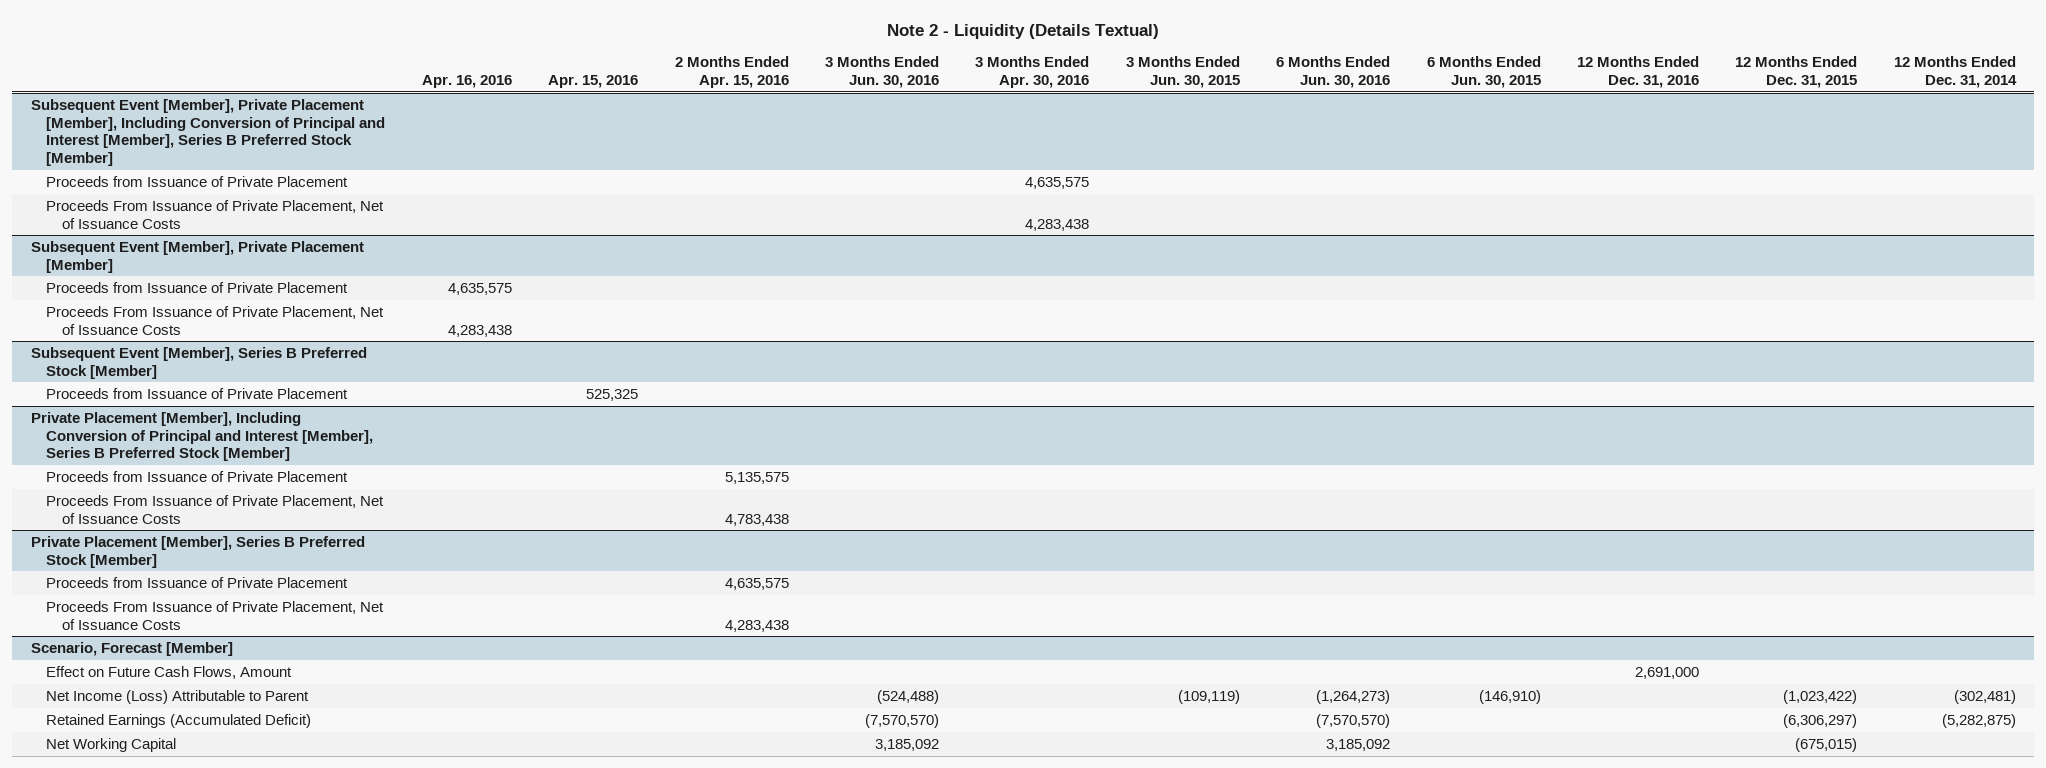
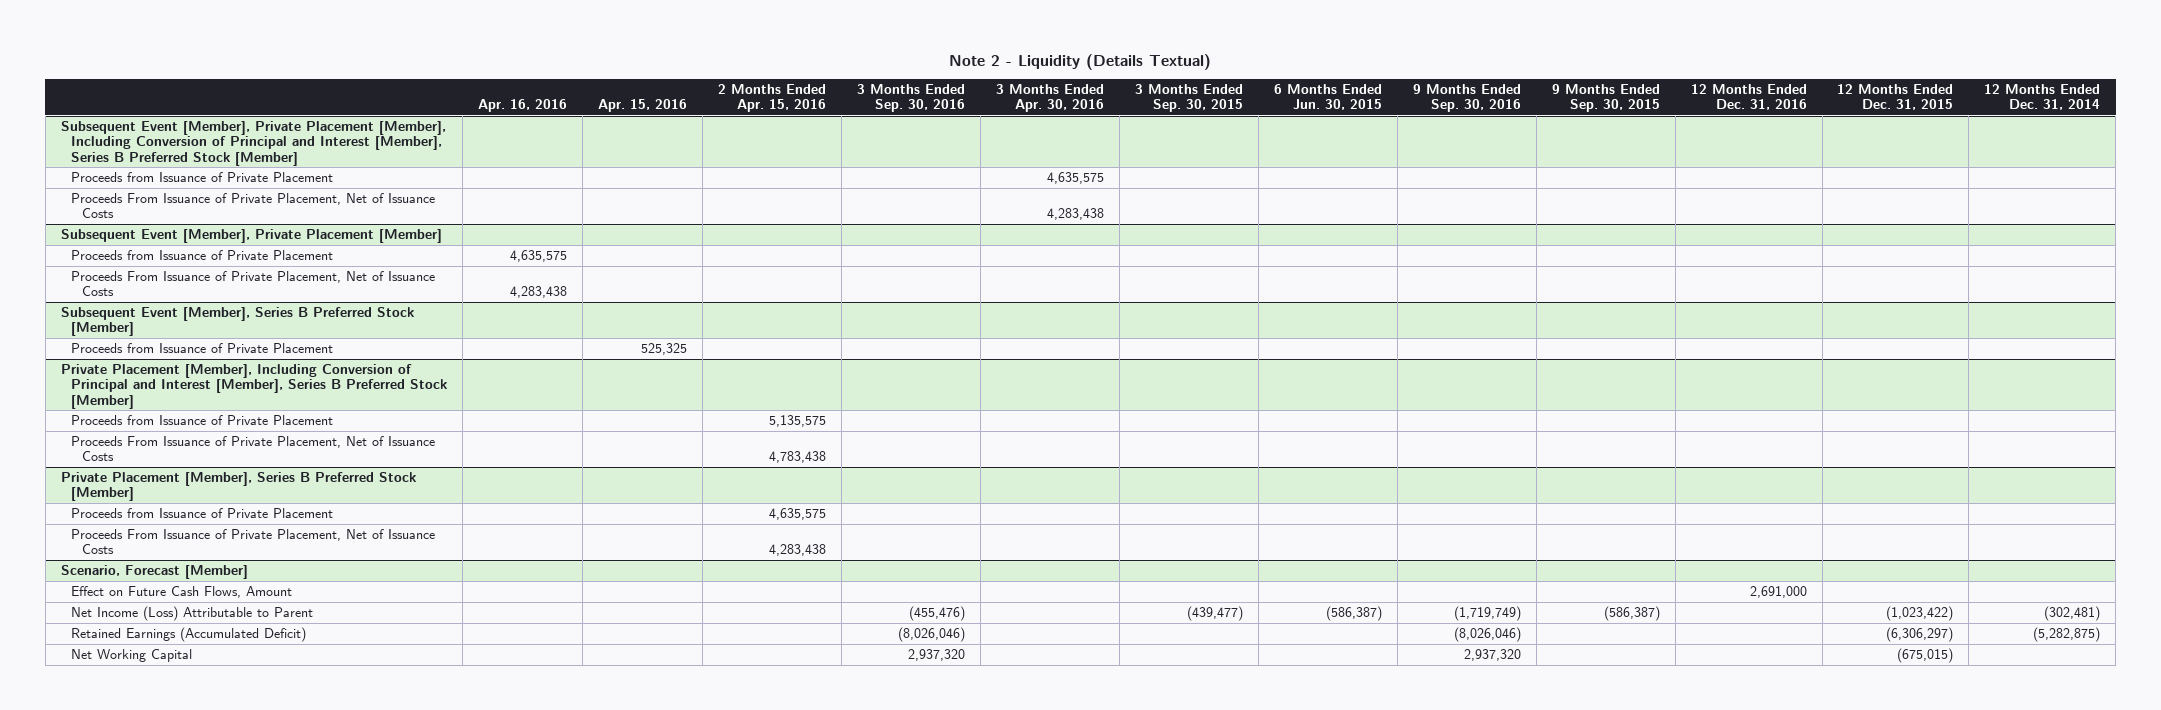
- | Apr. 16, 2016 | Apr. 15, 2016 | 2 Months Ended Apr. 15, 2016 | 3 Months Ended Jun. 30, 2016 | 3 Months Ended Apr. 30, 2016 | 3 Months Ended Jun. 30, 2015 | 6 Months Ended Jun. 30, 2016 | 6 Months Ended Jun. 30, 2015 | 12 Months Ended Dec. 31, 2016 | 12 Months Ended Dec. 31, 2015 | 12 Months Ended Dec. 31, 2014
+ | Apr. 16, 2016 | Apr. 15, 2016 | 2 Months Ended Apr. 15, 2016 | 3 Months Ended Sep. 30, 2016 | 3 Months Ended Apr. 30, 2016 | 3 Months Ended Sep. 30, 2015 | 6 Months Ended Jun. 30, 2015 | 9 Months Ended Sep. 30, 2016 | 9 Months Ended Sep. 30, 2015 | 12 Months Ended Dec. 31, 2016 | 12 Months Ended Dec. 31, 2015 | 12 Months Ended Dec. 31, 2014
@ Scenario, Forecast [Member]
- Net Income (Loss) Attributable to Parent | | | | (524,488) | | (109,119) | (1,264,273) | (146,910) | | (1,023,422) | (302,481)
+ Net Income (Loss) Attributable to Parent | | | | (455,476) | | (439,477) | (586,387) | (1,719,749) | (586,387) | | (1,023,422) | (302,481)

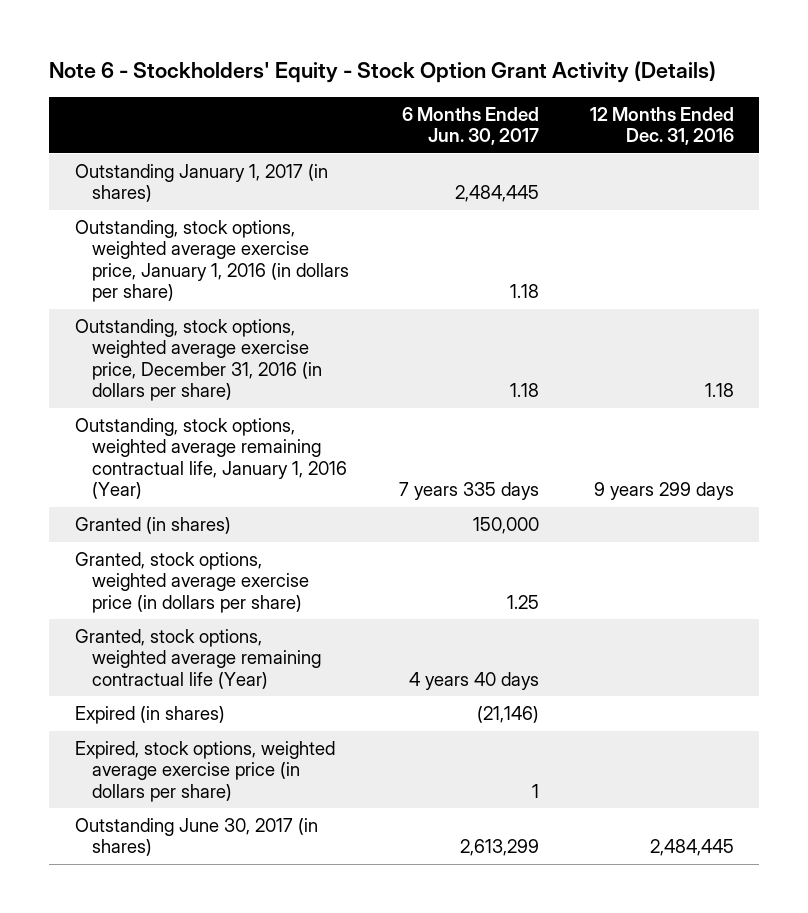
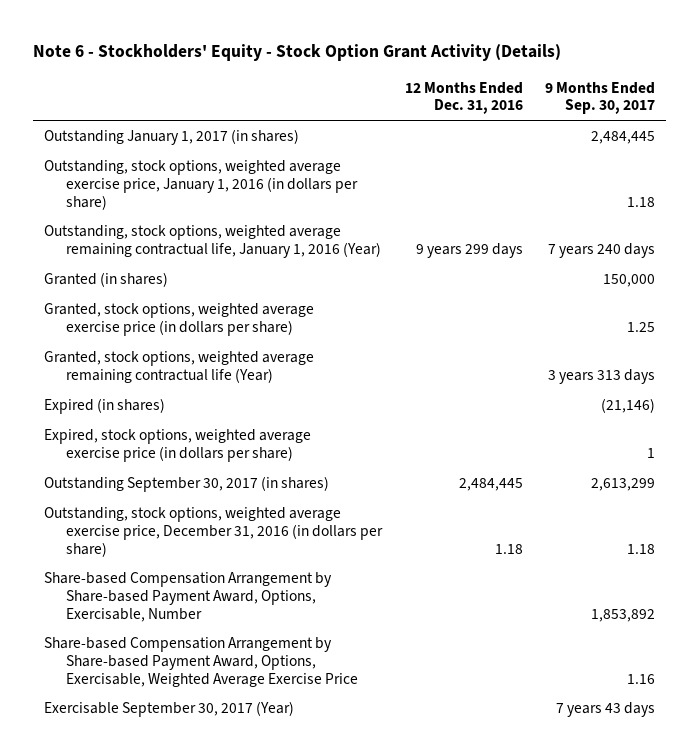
- | 6 Months Ended Jun. 30, 2017 | 12 Months Ended Dec. 31, 2016
+ | 12 Months Ended Dec. 31, 2016 | 9 Months Ended Sep. 30, 2017
- Outstanding June 30, 2017 (in shares) | 2,613,299 | 2,484,445
+ Outstanding September 30, 2017 (in shares) | 2,484,445 | 2,613,299
moved down: Outstanding, stock options, weighted average exercise price, December 31, 2016 (in dollars per share) | 1.18 | 1.18
+ Share-based Compensation Arrangement by Share-based Payment Award, Options, Exercisable, Number | | 1,853,892
+ Share-based Compensation Arrangement by Share-based Payment Award, Options, Exercisable, Weighted Average Exercise Price | | 1.16
+ Exercisable September 30, 2017 (Year) | | 7 years 43 days

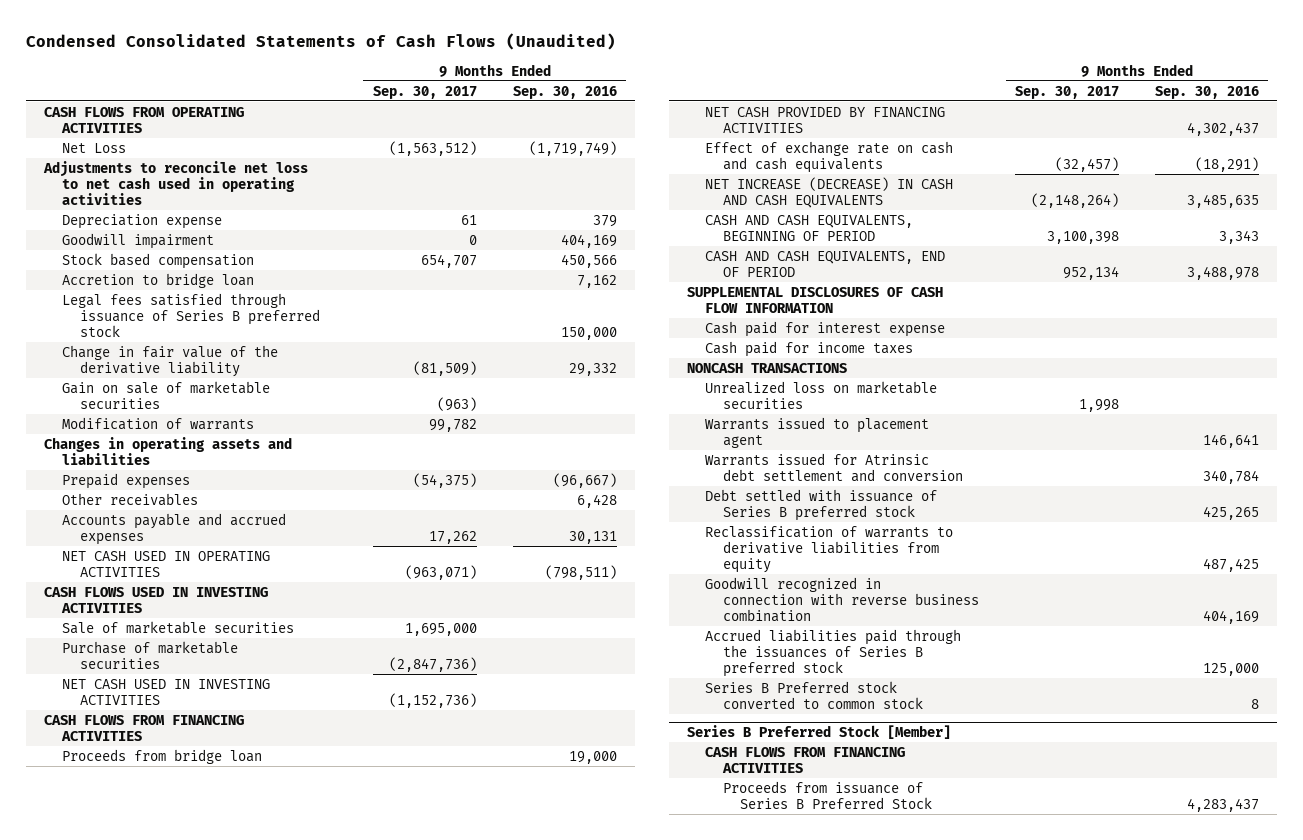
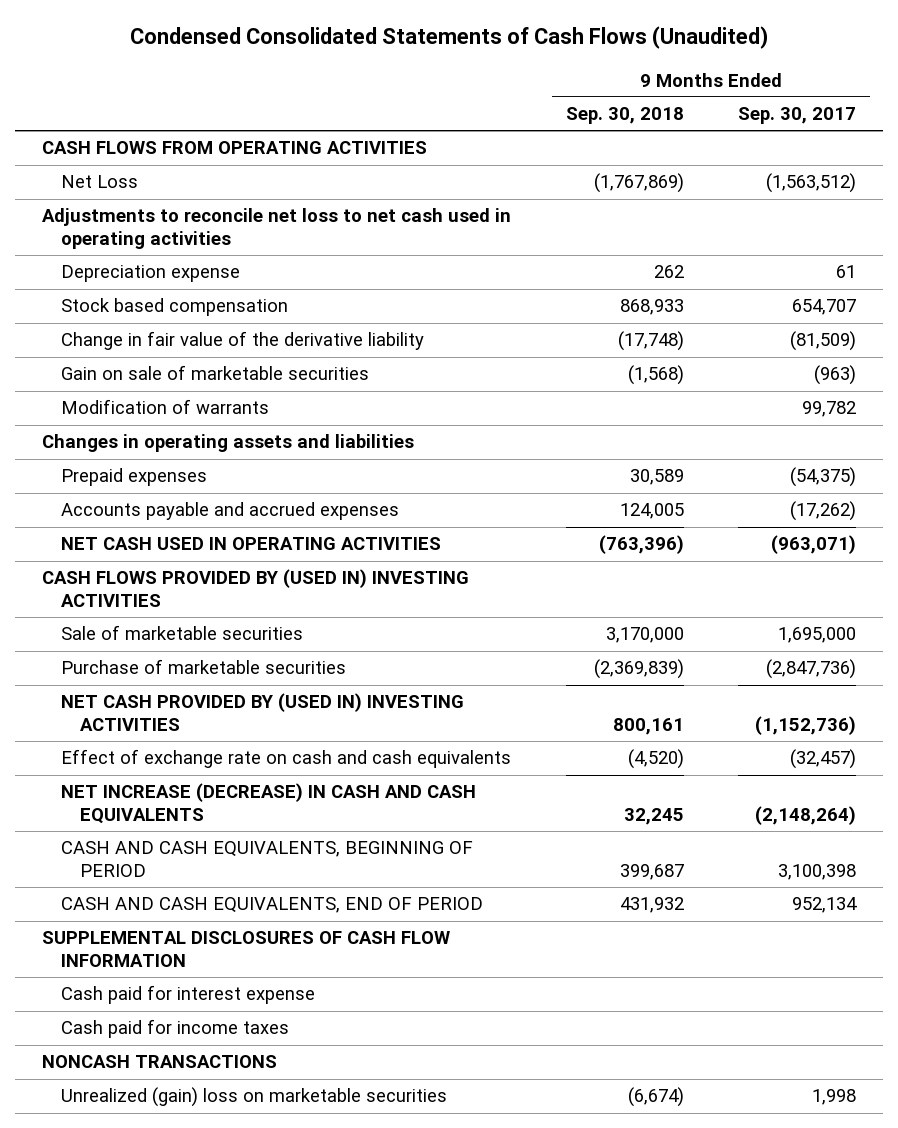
- | 9 Months Ended Sep. 30, 2017 | 9 Months Ended Sep. 30, 2016
+ | 9 Months Ended Sep. 30, 2018 | 9 Months Ended Sep. 30, 2017
- Goodwill impairment | 0 | 404,169
- Accretion to bridge loan | | 7,162
- Legal fees satisfied through issuance of Series B preferred stock | | 150,000
- Other receivables | | 6,428
- Accounts payable and accrued expenses | 17,262 | 30,131
+ Accounts payable and accrued expenses | 124,005 | (17,262)
- CASH FLOWS USED IN INVESTING ACTIVITIES
+ CASH FLOWS PROVIDED BY (USED IN) INVESTING ACTIVITIES
- NET CASH USED IN INVESTING ACTIVITIES | (1,152,736) |
- CASH FLOWS FROM FINANCING ACTIVITIES
- Proceeds from bridge loan | | 19,000
- NET CASH PROVIDED BY FINANCING ACTIVITIES | | 4,302,437
+ NET CASH PROVIDED BY (USED IN) INVESTING ACTIVITIES | 800,161 | (1,152,736)
- Unrealized loss on marketable securities | 1,998 |
- Warrants issued to placement agent | | 146,641
- Warrants issued for Atrinsic debt settlement and conversion | | 340,784
- Debt settled with issuance of Series B preferred stock | | 425,265
- Reclassification of warrants to derivative liabilities from equity | | 487,425
- Goodwill recognized in connection with reverse business combination | | 404,169
- Accrued liabilities paid through the issuances of Series B preferred stock | | 125,000
- Series B Preferred stock converted to common stock | | 8
- Series B Preferred Stock [Member]
- CASH FLOWS FROM FINANCING ACTIVITIES
- Proceeds from issuance of Series B Preferred Stock | | 4,283,437
+ Unrealized (gain) loss on marketable securities | (6,674) | 1,998

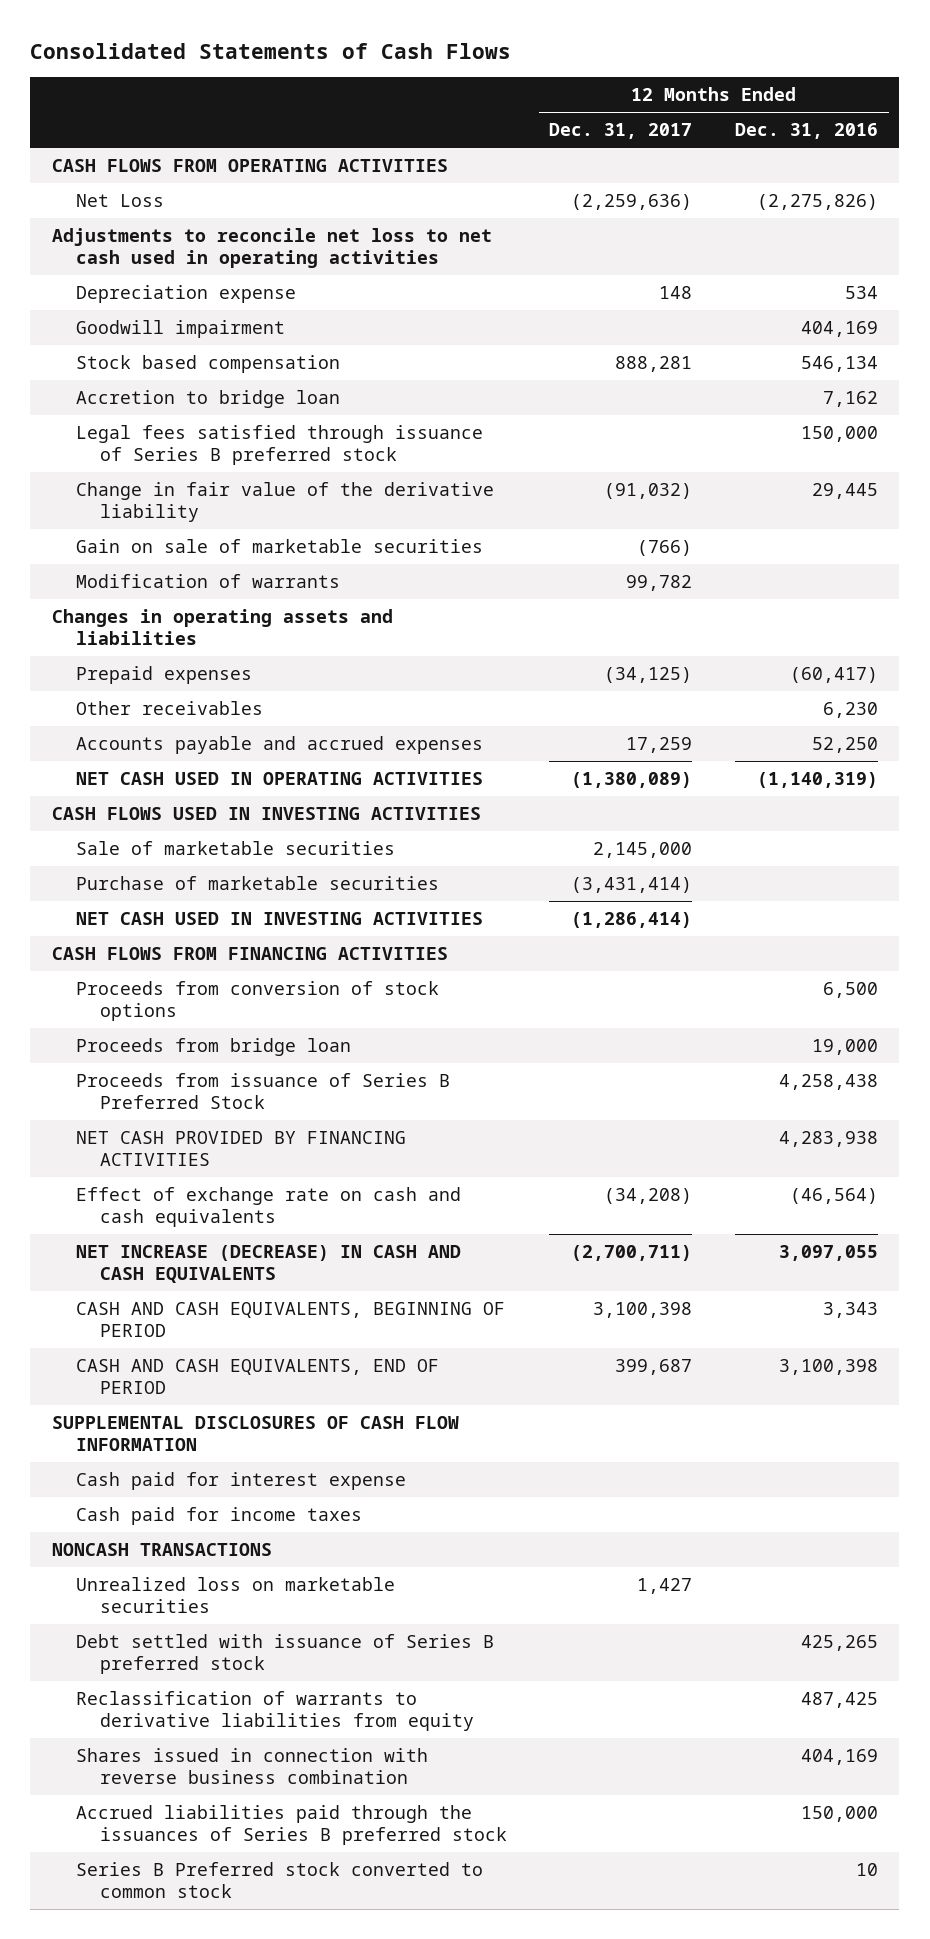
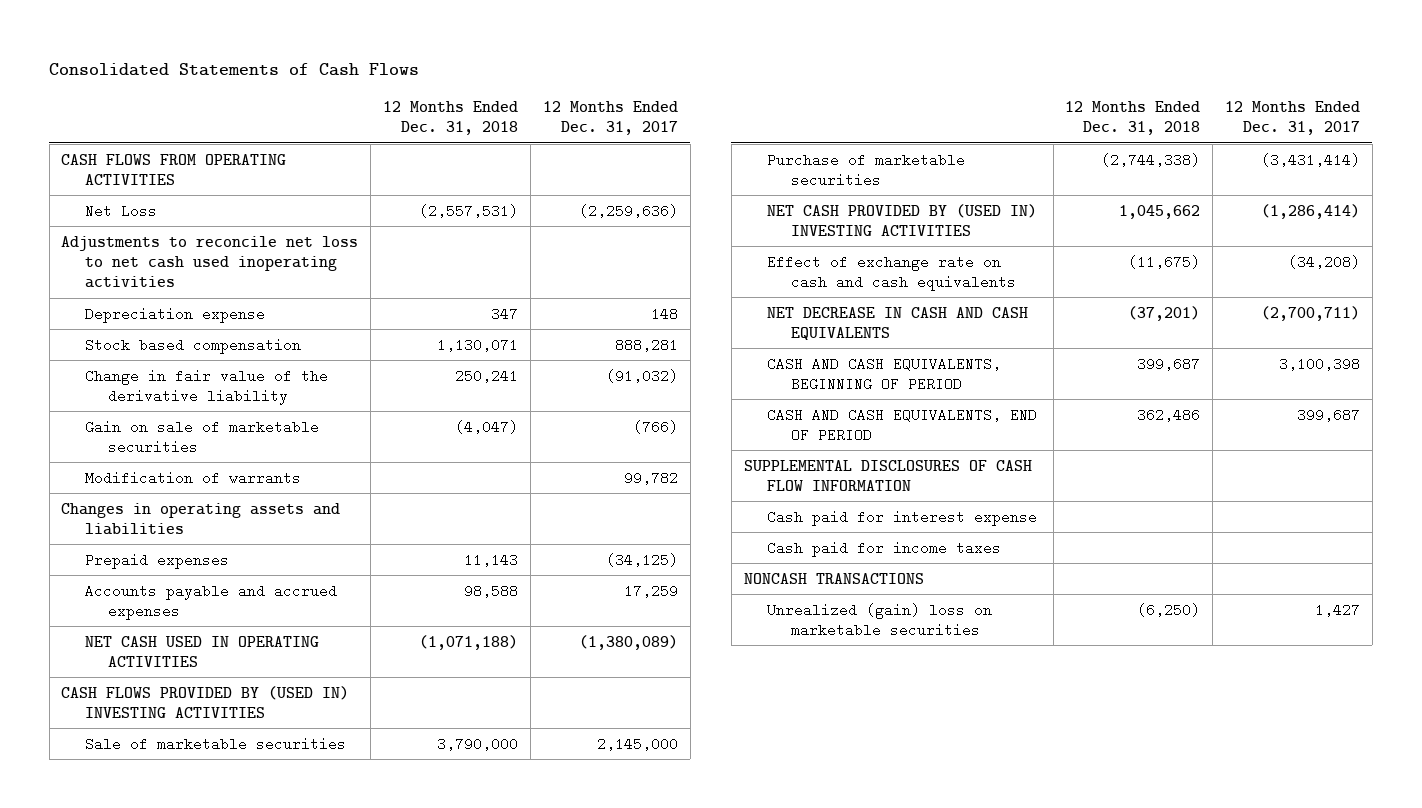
- | 12 Months Ended Dec. 31, 2017 | 12 Months Ended Dec. 31, 2016
+ | 12 Months Ended Dec. 31, 2018 | 12 Months Ended Dec. 31, 2017
- Adjustments to reconcile net loss to net cash used in operating activities
+ Adjustments to reconcile net loss to net cash used inoperating activities
- Goodwill impairment | | 404,169
- Accretion to bridge loan | | 7,162
- Legal fees satisfied through issuance of Series B preferred stock | | 150,000
- Other receivables | | 6,230
- CASH FLOWS USED IN INVESTING ACTIVITIES
+ CASH FLOWS PROVIDED BY (USED IN) INVESTING ACTIVITIES
- NET CASH USED IN INVESTING ACTIVITIES | (1,286,414) |
- CASH FLOWS FROM FINANCING ACTIVITIES
- Proceeds from conversion of stock options | | 6,500
- Proceeds from bridge loan | | 19,000
- Proceeds from issuance of Series B Preferred Stock | | 4,258,438
- NET CASH PROVIDED BY FINANCING ACTIVITIES | | 4,283,938
+ NET CASH PROVIDED BY (USED IN) INVESTING ACTIVITIES | 1,045,662 | (1,286,414)
- NET INCREASE (DECREASE) IN CASH AND CASH EQUIVALENTS | (2,700,711) | 3,097,055
+ NET DECREASE IN CASH AND CASH EQUIVALENTS | (37,201) | (2,700,711)
- Unrealized loss on marketable securities | 1,427 |
- Debt settled with issuance of Series B preferred stock | | 425,265
- Reclassification of warrants to derivative liabilities from equity | | 487,425
- Shares issued in connection with reverse business combination | | 404,169
- Accrued liabilities paid through the issuances of Series B preferred stock | | 150,000
- Series B Preferred stock converted to common stock | | 10
+ Unrealized (gain) loss on marketable securities | (6,250) | 1,427

